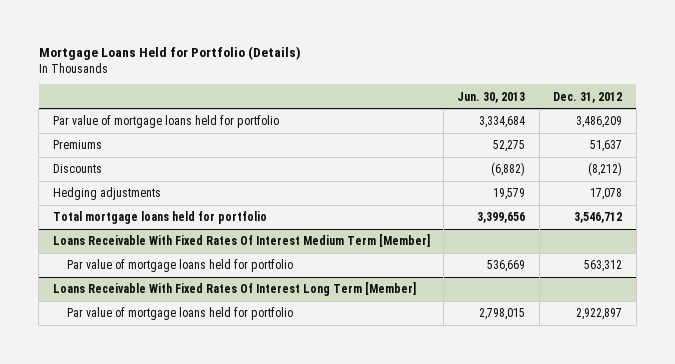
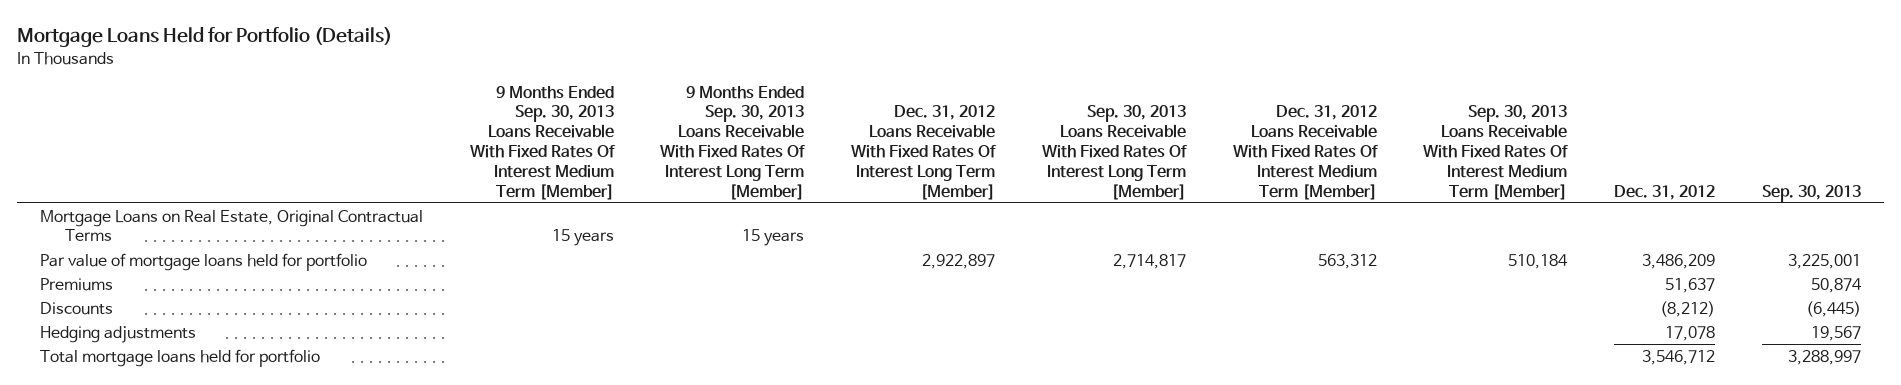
- | Jun. 30, 2013 | Dec. 31, 2012
+ | 9 Months Ended Sep. 30, 2013 Loans Receivable With Fixed Rates Of Interest Medium Term [Member] | 9 Months Ended Sep. 30, 2013 Loans Receivable With Fixed Rates Of Interest Long Term [Member] | Dec. 31, 2012 Loans Receivable With Fixed Rates Of Interest Long Term [Member] | Sep. 30, 2013 Loans Receivable With Fixed Rates Of Interest Long Term [Member] | Dec. 31, 2012 Loans Receivable With Fixed Rates Of Interest Medium Term [Member] | Sep. 30, 2013 Loans Receivable With Fixed Rates Of Interest Medium Term [Member] | Dec. 31, 2012 | Sep. 30, 2013
+ Mortgage Loans on Real Estate, Original Contractual Terms | 15 years | 15 years | | | | | |
- Loans Receivable With Fixed Rates Of Interest Medium Term [Member]
- Par value of mortgage loans held for portfolio | 536,669 | 563,312
- Loans Receivable With Fixed Rates Of Interest Long Term [Member]
- Par value of mortgage loans held for portfolio | 2,798,015 | 2,922,897

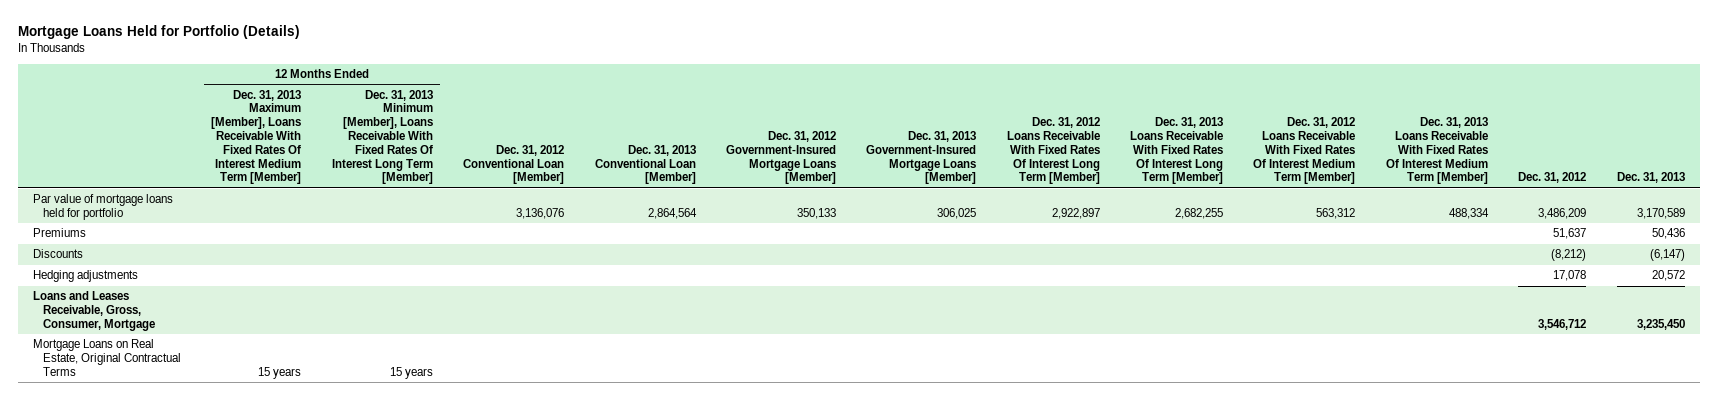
- | 9 Months Ended Sep. 30, 2013 Loans Receivable With Fixed Rates Of Interest Medium Term [Member] | 9 Months Ended Sep. 30, 2013 Loans Receivable With Fixed Rates Of Interest Long Term [Member] | Dec. 31, 2012 Loans Receivable With Fixed Rates Of Interest Long Term [Member] | Sep. 30, 2013 Loans Receivable With Fixed Rates Of Interest Long Term [Member] | Dec. 31, 2012 Loans Receivable With Fixed Rates Of Interest Medium Term [Member] | Sep. 30, 2013 Loans Receivable With Fixed Rates Of Interest Medium Term [Member] | Dec. 31, 2012 | Sep. 30, 2013
+ | 12 Months Ended Dec. 31, 2013 Maximum [Member], Loans Receivable With Fixed Rates Of Interest Medium Term [Member] | 12 Months Ended Dec. 31, 2013 Minimum [Member], Loans Receivable With Fixed Rates Of Interest Long Term [Member] | Dec. 31, 2012 Conventional Loan [Member] | Dec. 31, 2013 Conventional Loan [Member] | Dec. 31, 2012 Government-Insured Mortgage Loans [Member] | Dec. 31, 2013 Government-Insured Mortgage Loans [Member] | Dec. 31, 2012 Loans Receivable With Fixed Rates Of Interest Long Term [Member] | Dec. 31, 2013 Loans Receivable With Fixed Rates Of Interest Long Term [Member] | Dec. 31, 2012 Loans Receivable With Fixed Rates Of Interest Medium Term [Member] | Dec. 31, 2013 Loans Receivable With Fixed Rates Of Interest Medium Term [Member] | Dec. 31, 2012 | Dec. 31, 2013
- Total mortgage loans held for portfolio | | | | | | | 3,546,712 | 3,288,997
+ Loans and Leases Receivable, Gross, Consumer, Mortgage | | | | | | | | | | | 3,546,712 | 3,235,450
moved down: Mortgage Loans on Real Estate, Original Contractual Terms | 15 years | 15 years | | | | | | | | | |

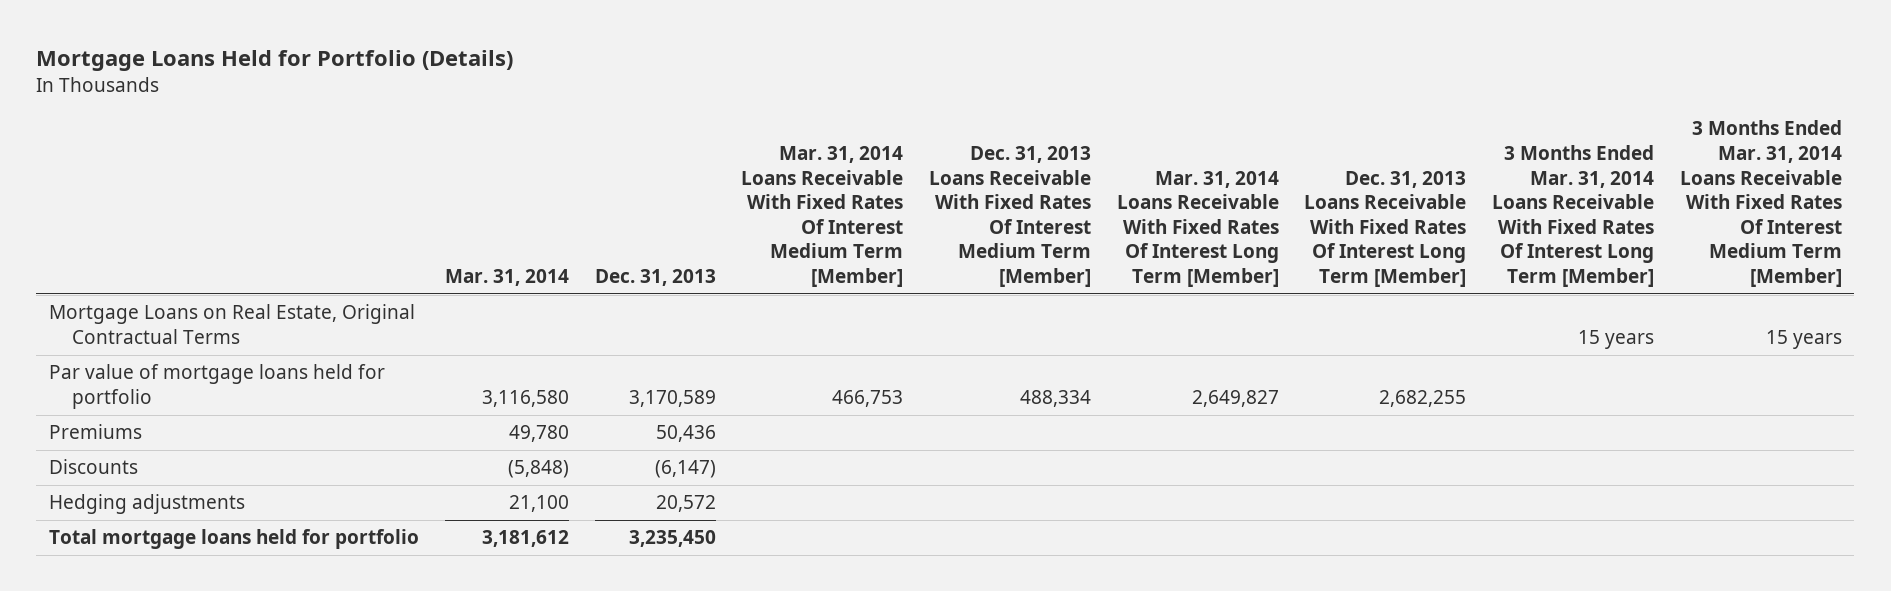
- | 12 Months Ended Dec. 31, 2013 Maximum [Member], Loans Receivable With Fixed Rates Of Interest Medium Term [Member] | 12 Months Ended Dec. 31, 2013 Minimum [Member], Loans Receivable With Fixed Rates Of Interest Long Term [Member] | Dec. 31, 2012 Conventional Loan [Member] | Dec. 31, 2013 Conventional Loan [Member] | Dec. 31, 2012 Government-Insured Mortgage Loans [Member] | Dec. 31, 2013 Government-Insured Mortgage Loans [Member] | Dec. 31, 2012 Loans Receivable With Fixed Rates Of Interest Long Term [Member] | Dec. 31, 2013 Loans Receivable With Fixed Rates Of Interest Long Term [Member] | Dec. 31, 2012 Loans Receivable With Fixed Rates Of Interest Medium Term [Member] | Dec. 31, 2013 Loans Receivable With Fixed Rates Of Interest Medium Term [Member] | Dec. 31, 2012 | Dec. 31, 2013
+ | Mar. 31, 2014 | Dec. 31, 2013 | Mar. 31, 2014 Loans Receivable With Fixed Rates Of Interest Medium Term [Member] | Dec. 31, 2013 Loans Receivable With Fixed Rates Of Interest Medium Term [Member] | Mar. 31, 2014 Loans Receivable With Fixed Rates Of Interest Long Term [Member] | Dec. 31, 2013 Loans Receivable With Fixed Rates Of Interest Long Term [Member] | 3 Months Ended Mar. 31, 2014 Loans Receivable With Fixed Rates Of Interest Long Term [Member] | 3 Months Ended Mar. 31, 2014 Loans Receivable With Fixed Rates Of Interest Medium Term [Member]
moved up: Mortgage Loans on Real Estate, Original Contractual Terms | | | | | | | 15 years | 15 years
- Loans and Leases Receivable, Gross, Consumer, Mortgage | | | | | | | | | | | 3,546,712 | 3,235,450
+ Total mortgage loans held for portfolio | 3,181,612 | 3,235,450 | | | | | |

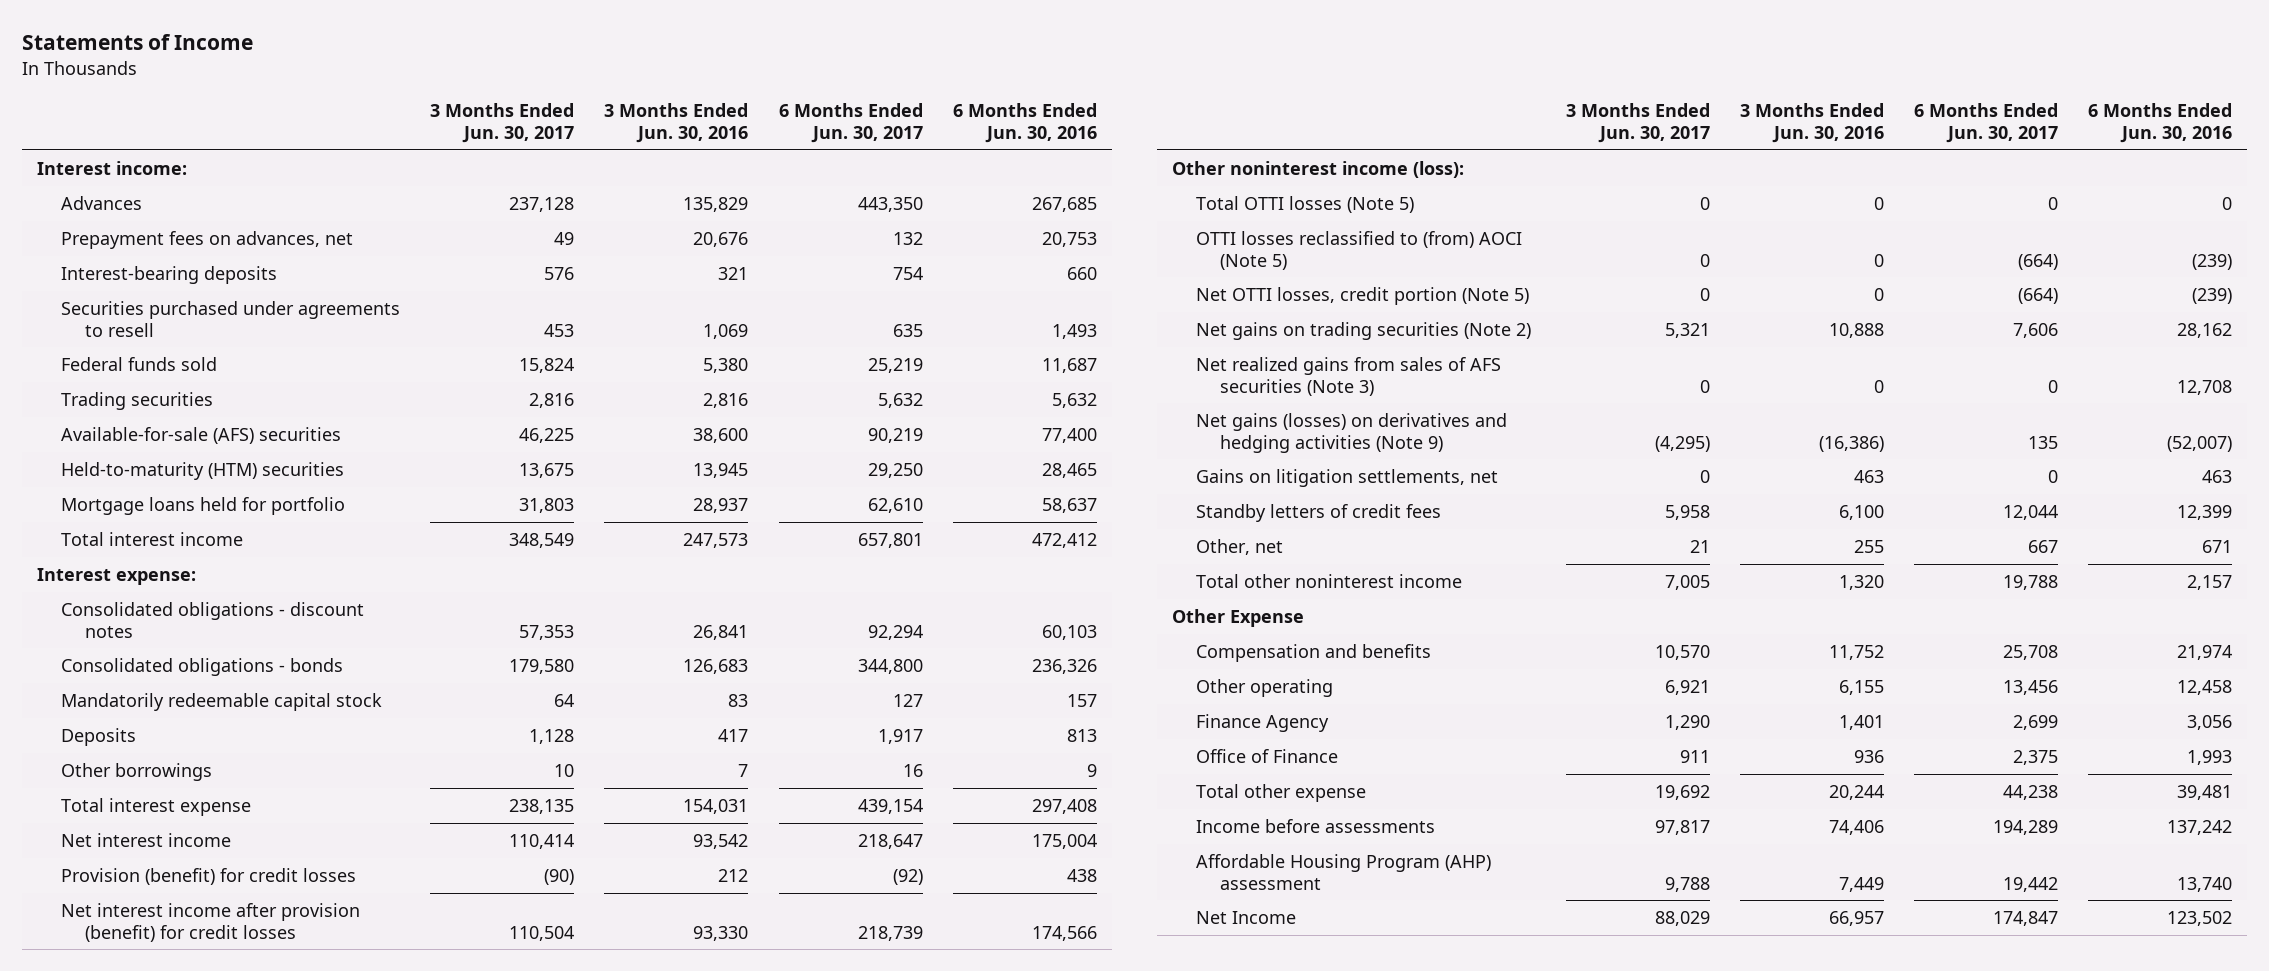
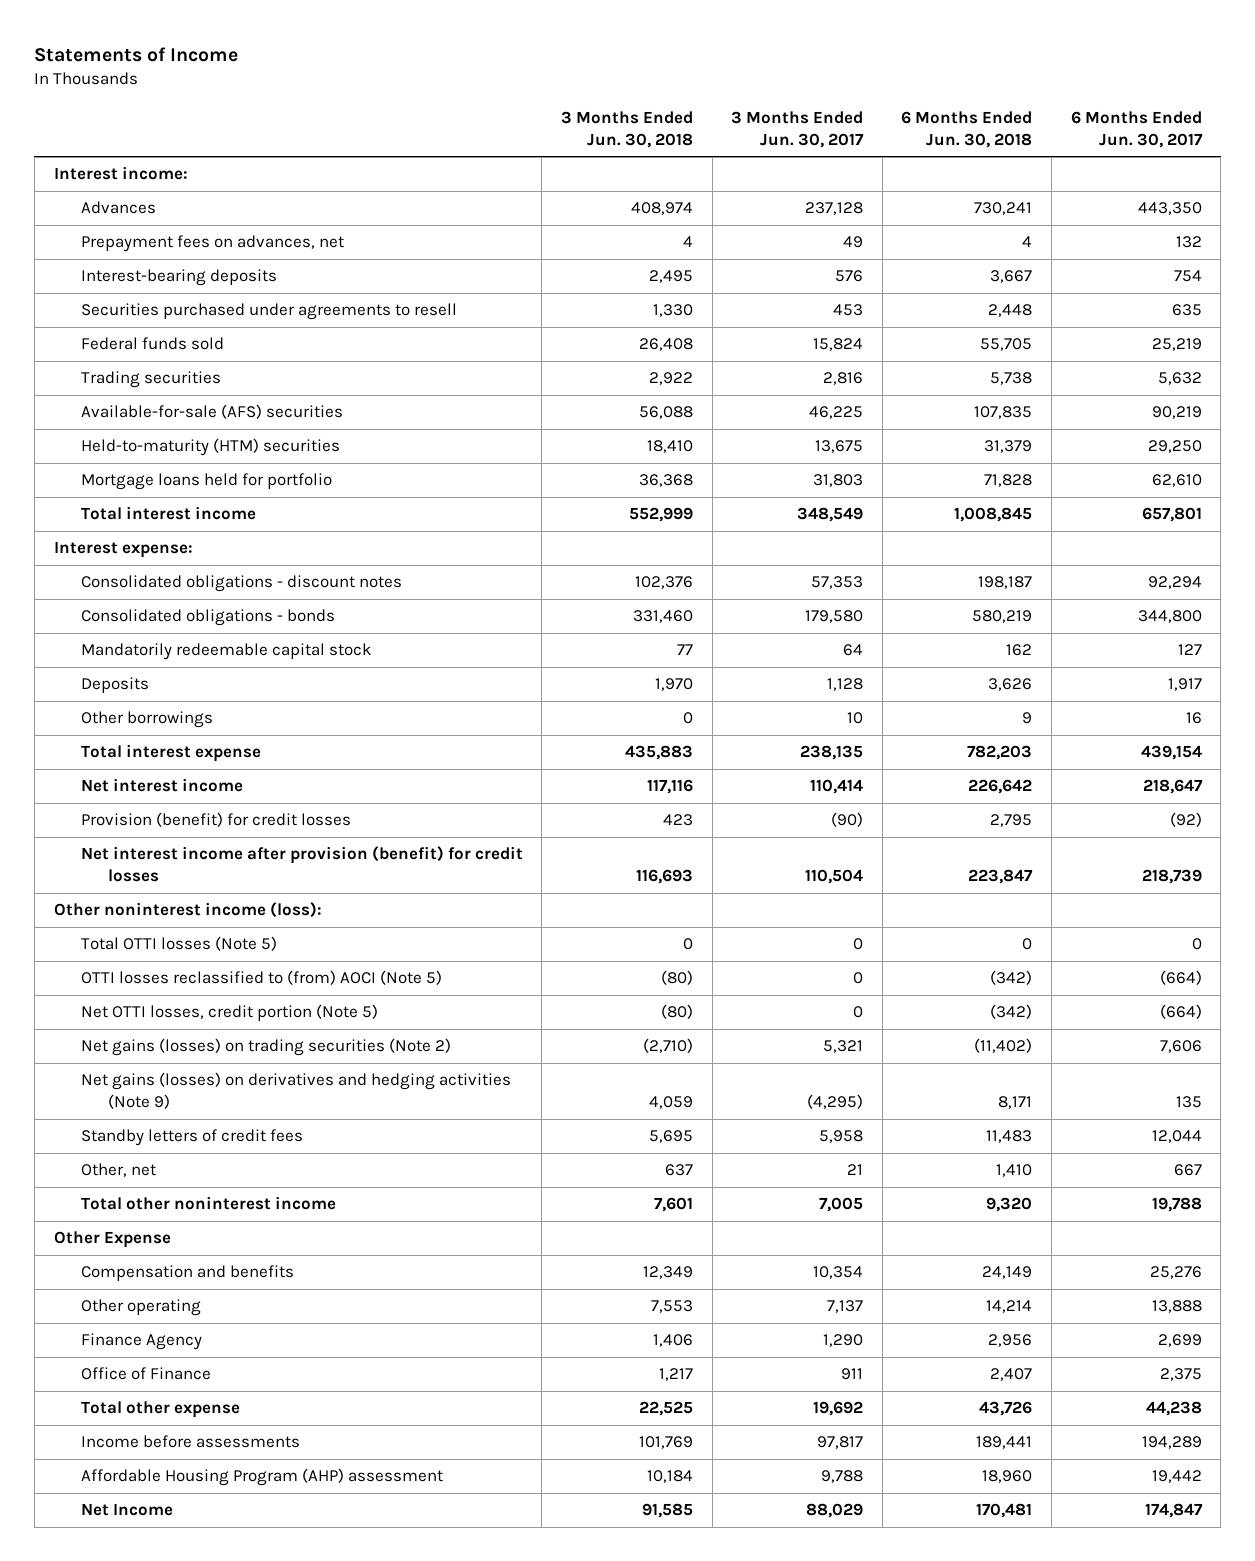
- | 3 Months Ended Jun. 30, 2017 | 3 Months Ended Jun. 30, 2016 | 6 Months Ended Jun. 30, 2017 | 6 Months Ended Jun. 30, 2016
+ | 3 Months Ended Jun. 30, 2018 | 3 Months Ended Jun. 30, 2017 | 6 Months Ended Jun. 30, 2018 | 6 Months Ended Jun. 30, 2017
- Net gains on trading securities (Note 2) | 5,321 | 10,888 | 7,606 | 28,162
- Net realized gains from sales of AFS securities (Note 3) | 0 | 0 | 0 | 12,708
+ Net gains (losses) on trading securities (Note 2) | (2,710) | 5,321 | (11,402) | 7,606
- Gains on litigation settlements, net | 0 | 463 | 0 | 463
- Compensation and benefits | 10,570 | 11,752 | 25,708 | 21,974
- Other operating | 6,921 | 6,155 | 13,456 | 12,458
+ Compensation and benefits | 12,349 | 10,354 | 24,149 | 25,276
+ Other operating | 7,553 | 7,137 | 14,214 | 13,888

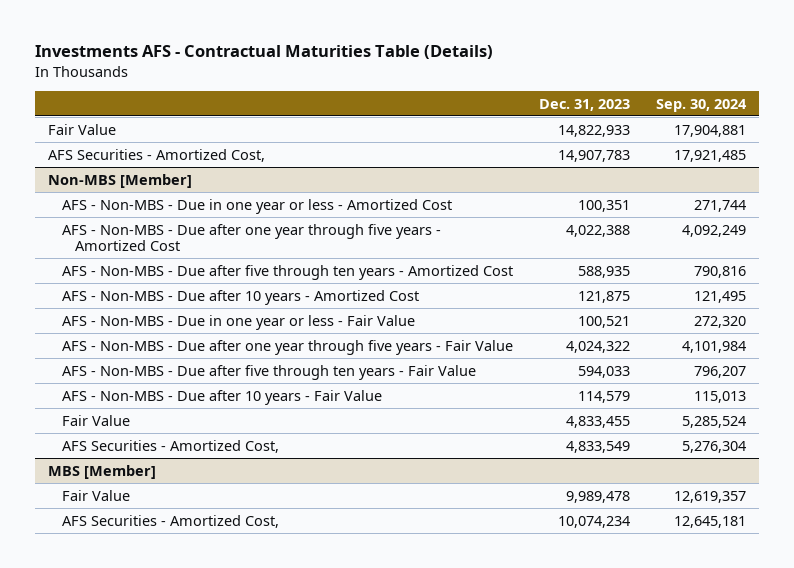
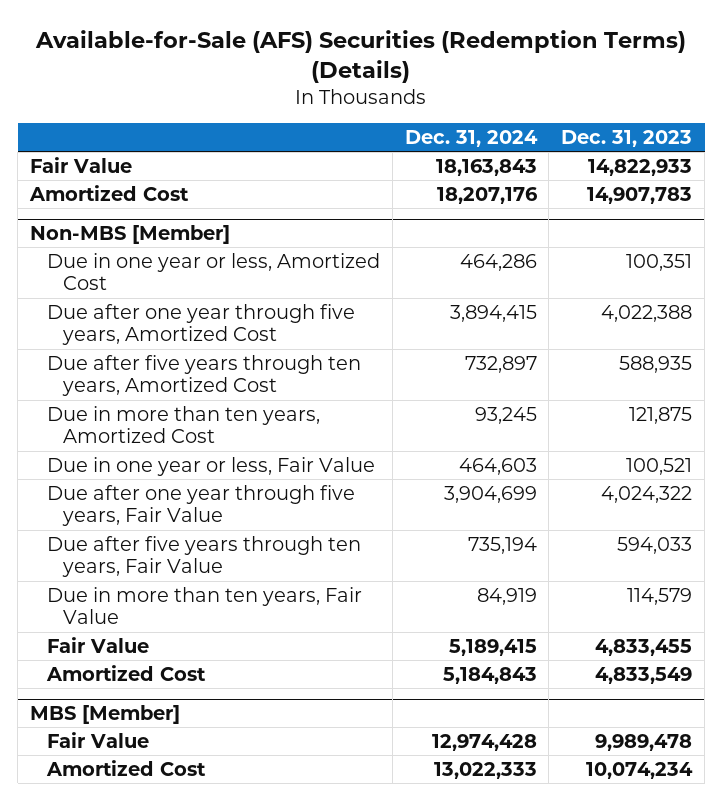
- Investments AFS - Contractual Maturities Table (Details)
+ Available-for-Sale (AFS) Securities (Redemption Terms) (Details)
- | Dec. 31, 2023 | Sep. 30, 2024
+ | Dec. 31, 2024 | Dec. 31, 2023
- AFS Securities - Amortized Cost, | 14,907,783 | 17,921,485
+ Amortized Cost | 18,207,176 | 14,907,783
@ Non-MBS [Member]
- AFS - Non-MBS - Due in one year or less - Amortized Cost | 100,351 | 271,744
- AFS - Non-MBS - Due after one year through five years - Amortized Cost | 4,022,388 | 4,092,249
- AFS - Non-MBS - Due after five through ten years - Amortized Cost | 588,935 | 790,816
- AFS - Non-MBS - Due after 10 years - Amortized Cost | 121,875 | 121,495
- AFS - Non-MBS - Due in one year or less - Fair Value | 100,521 | 272,320
- AFS - Non-MBS - Due after one year through five years - Fair Value | 4,024,322 | 4,101,984
- AFS - Non-MBS - Due after five through ten years - Fair Value | 594,033 | 796,207
- AFS - Non-MBS - Due after 10 years - Fair Value | 114,579 | 115,013
+ Due in one year or less, Amortized Cost | 464,286 | 100,351
+ Due after one year through five years, Amortized Cost | 3,894,415 | 4,022,388
+ Due after five years through ten years, Amortized Cost | 732,897 | 588,935
+ Due in more than ten years, Amortized Cost | 93,245 | 121,875
+ Due in one year or less, Fair Value | 464,603 | 100,521
+ Due after one year through five years, Fair Value | 3,904,699 | 4,024,322
+ Due after five years through ten years, Fair Value | 735,194 | 594,033
+ Due in more than ten years, Fair Value | 84,919 | 114,579
- AFS Securities - Amortized Cost, | 4,833,549 | 5,276,304
+ Amortized Cost | 5,184,843 | 4,833,549
@ MBS [Member]
- AFS Securities - Amortized Cost, | 10,074,234 | 12,645,181
+ Amortized Cost | 13,022,333 | 10,074,234

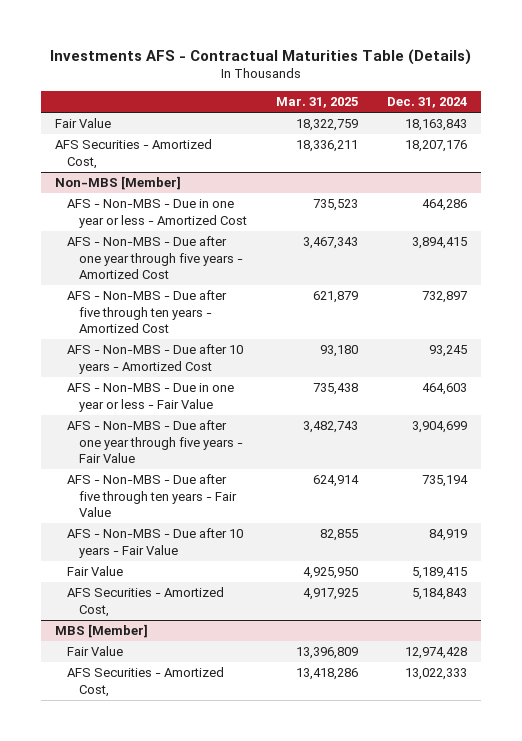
- Available-for-Sale (AFS) Securities (Redemption Terms) (Details)
+ Investments AFS - Contractual Maturities Table (Details)
- | Dec. 31, 2024 | Dec. 31, 2023
+ | Mar. 31, 2025 | Dec. 31, 2024
- Amortized Cost | 18,207,176 | 14,907,783
+ AFS Securities - Amortized Cost, | 18,336,211 | 18,207,176
@ Non-MBS [Member]
- Due in one year or less, Amortized Cost | 464,286 | 100,351
- Due after one year through five years, Amortized Cost | 3,894,415 | 4,022,388
- Due after five years through ten years, Amortized Cost | 732,897 | 588,935
- Due in more than ten years, Amortized Cost | 93,245 | 121,875
- Due in one year or less, Fair Value | 464,603 | 100,521
- Due after one year through five years, Fair Value | 3,904,699 | 4,024,322
- Due after five years through ten years, Fair Value | 735,194 | 594,033
- Due in more than ten years, Fair Value | 84,919 | 114,579
+ AFS - Non-MBS - Due in one year or less - Amortized Cost | 735,523 | 464,286
+ AFS - Non-MBS - Due after one year through five years - Amortized Cost | 3,467,343 | 3,894,415
+ AFS - Non-MBS - Due after five through ten years - Amortized Cost | 621,879 | 732,897
+ AFS - Non-MBS - Due after 10 years - Amortized Cost | 93,180 | 93,245
+ AFS - Non-MBS - Due in one year or less - Fair Value | 735,438 | 464,603
+ AFS - Non-MBS - Due after one year through five years - Fair Value | 3,482,743 | 3,904,699
+ AFS - Non-MBS - Due after five through ten years - Fair Value | 624,914 | 735,194
+ AFS - Non-MBS - Due after 10 years - Fair Value | 82,855 | 84,919
- Amortized Cost | 5,184,843 | 4,833,549
+ AFS Securities - Amortized Cost, | 4,917,925 | 5,184,843
@ MBS [Member]
- Amortized Cost | 13,022,333 | 10,074,234
+ AFS Securities - Amortized Cost, | 13,418,286 | 13,022,333

